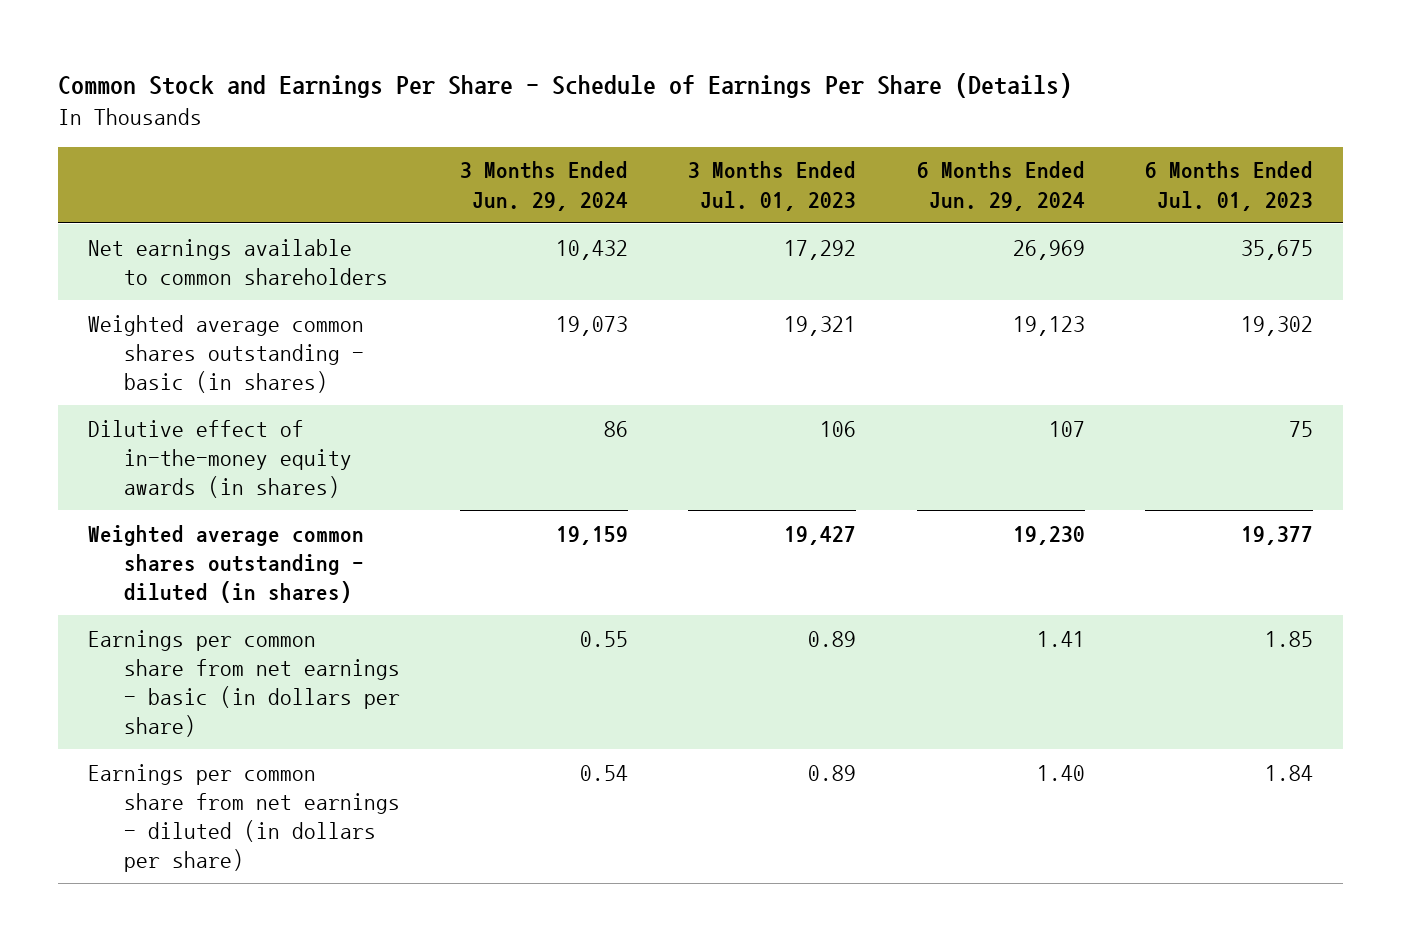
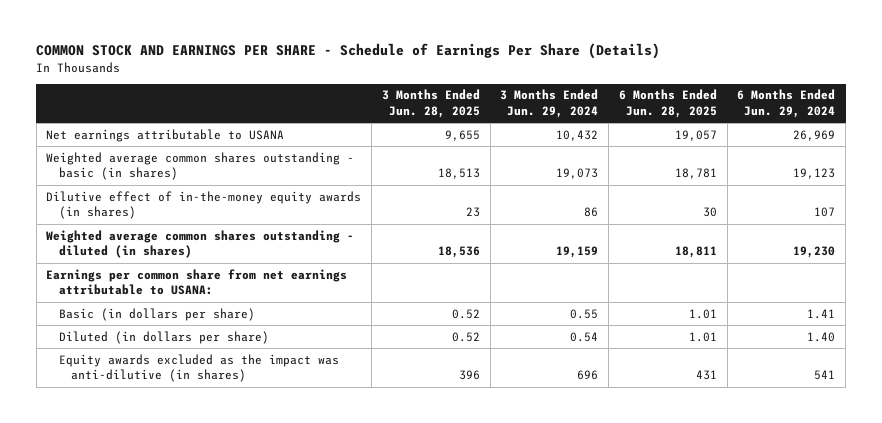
- Common Stock and Earnings Per Share - Schedule of Earnings Per Share (Details)
+ COMMON STOCK AND EARNINGS PER SHARE - Schedule of Earnings Per Share (Details)
- | 3 Months Ended Jun. 29, 2024 | 3 Months Ended Jul. 01, 2023 | 6 Months Ended Jun. 29, 2024 | 6 Months Ended Jul. 01, 2023
+ | 3 Months Ended Jun. 28, 2025 | 3 Months Ended Jun. 29, 2024 | 6 Months Ended Jun. 28, 2025 | 6 Months Ended Jun. 29, 2024
- Net earnings available to common shareholders | 10,432 | 17,292 | 26,969 | 35,675
+ Net earnings attributable to USANA | 9,655 | 10,432 | 19,057 | 26,969
- Earnings per common share from net earnings - basic (in dollars per share) | 0.55 | 0.89 | 1.41 | 1.85
- Earnings per common share from net earnings - diluted (in dollars per share) | 0.54 | 0.89 | 1.40 | 1.84
+ Earnings per common share from net earnings attributable to USANA:
+ Basic (in dollars per share) | 0.52 | 0.55 | 1.01 | 1.41
+ Diluted (in dollars per share) | 0.52 | 0.54 | 1.01 | 1.40
+ Equity awards excluded as the impact was anti-dilutive (in shares) | 396 | 696 | 431 | 541

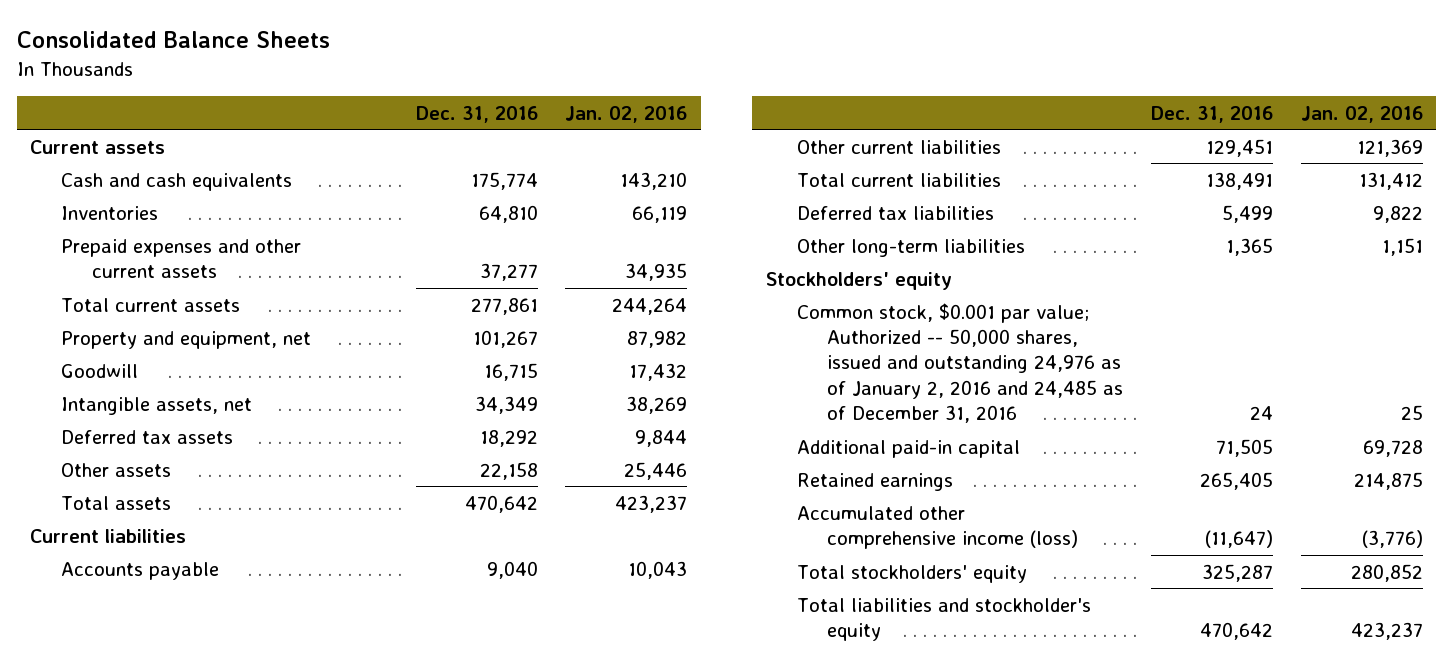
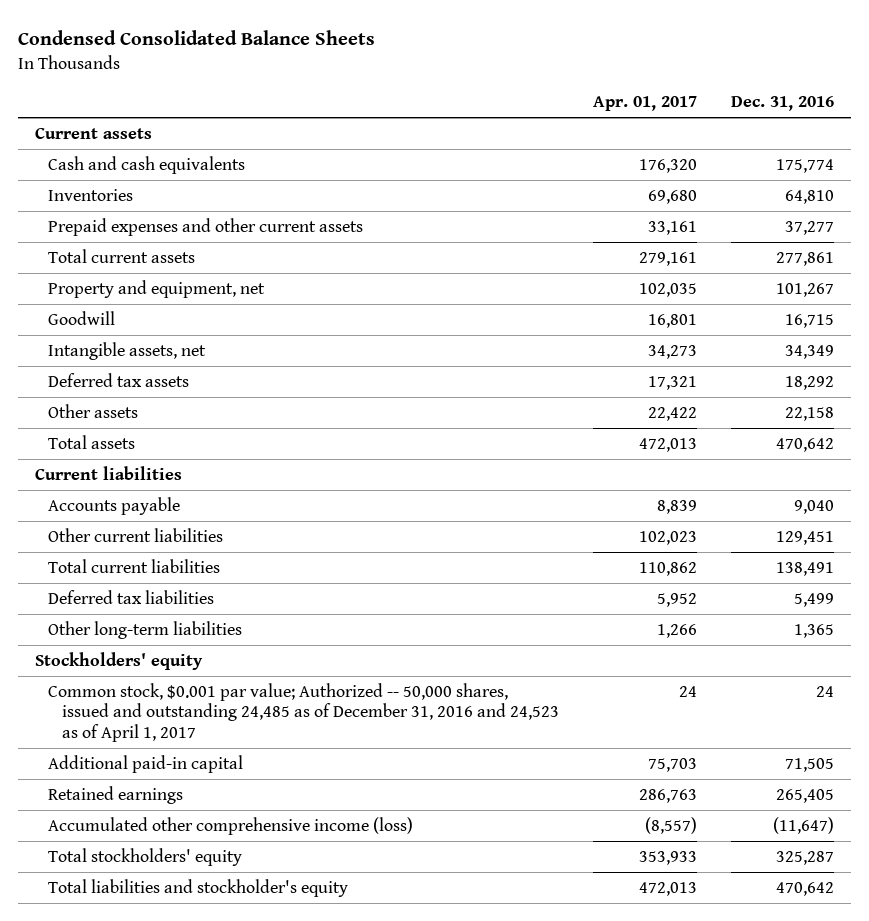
- Consolidated Balance Sheets
+ Condensed Consolidated Balance Sheets
- | Dec. 31, 2016 | Jan. 02, 2016
+ | Apr. 01, 2017 | Dec. 31, 2016
- Common stock, $0.001 par value; Authorized -- 50,000 shares, issued and outstanding 24,976 as of January 2, 2016 and 24,485 as of December 31, 2016 | 24 | 25
+ Common stock, $0.001 par value; Authorized -- 50,000 shares, issued and outstanding 24,485 as of December 31, 2016 and 24,523 as of April 1, 2017 | 24 | 24

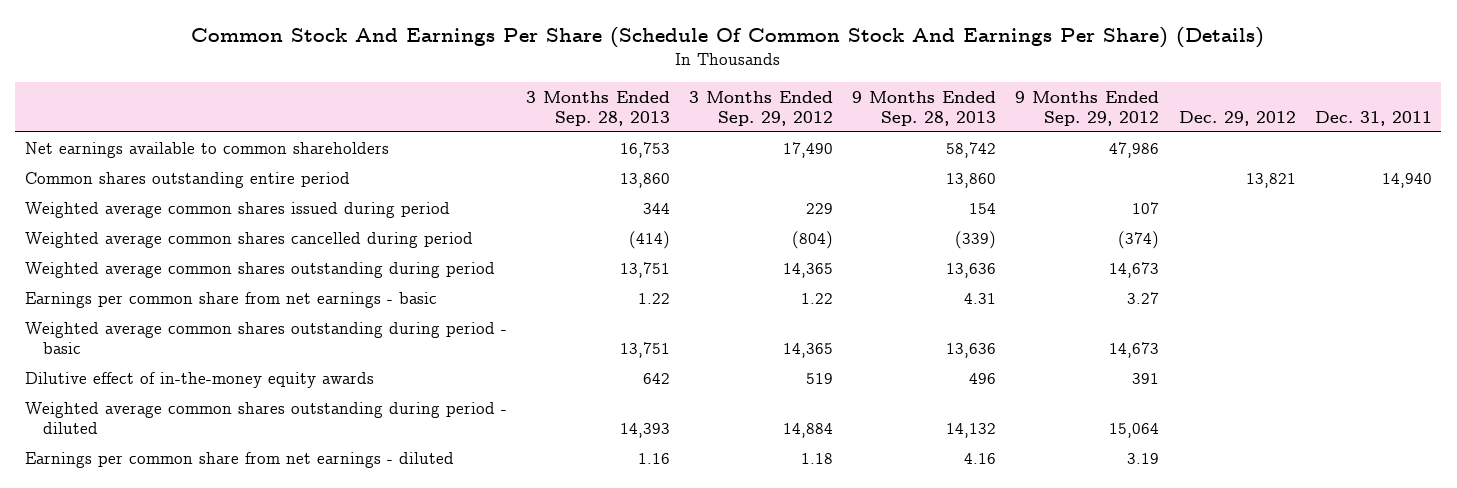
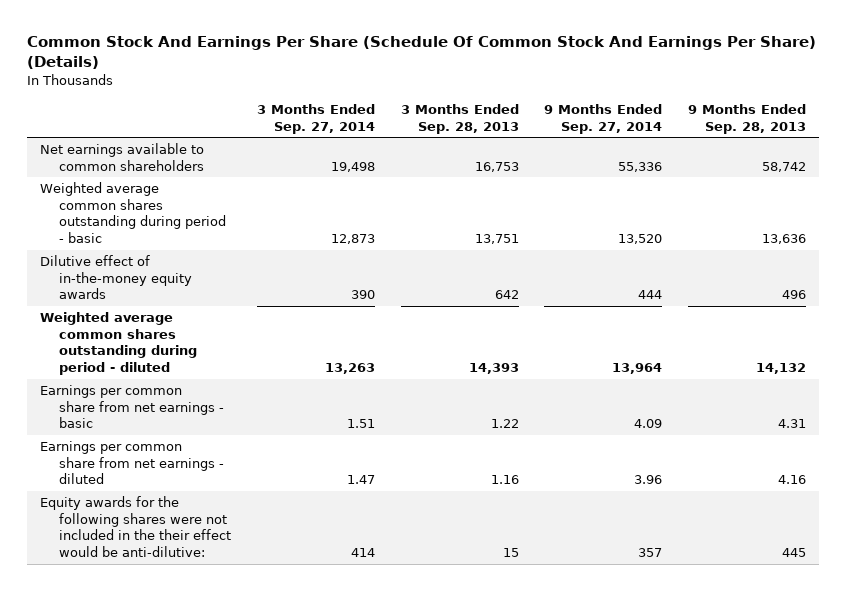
- | 3 Months Ended Sep. 28, 2013 | 3 Months Ended Sep. 29, 2012 | 9 Months Ended Sep. 28, 2013 | 9 Months Ended Sep. 29, 2012 | Dec. 29, 2012 | Dec. 31, 2011
+ | 3 Months Ended Sep. 27, 2014 | 3 Months Ended Sep. 28, 2013 | 9 Months Ended Sep. 27, 2014 | 9 Months Ended Sep. 28, 2013
- Common shares outstanding entire period | 13,860 | | 13,860 | | 13,821 | 14,940
- Weighted average common shares issued during period | 344 | 229 | 154 | 107 | |
- Weighted average common shares cancelled during period | (414) | (804) | (339) | (374) | |
- Weighted average common shares outstanding during period | 13,751 | 14,365 | 13,636 | 14,673 | |
moved down: Earnings per common share from net earnings - basic | 1.51 | 1.22 | 4.09 | 4.31
+ Equity awards for the following shares were not included in the their effect would be anti-dilutive: | 414 | 15 | 357 | 445

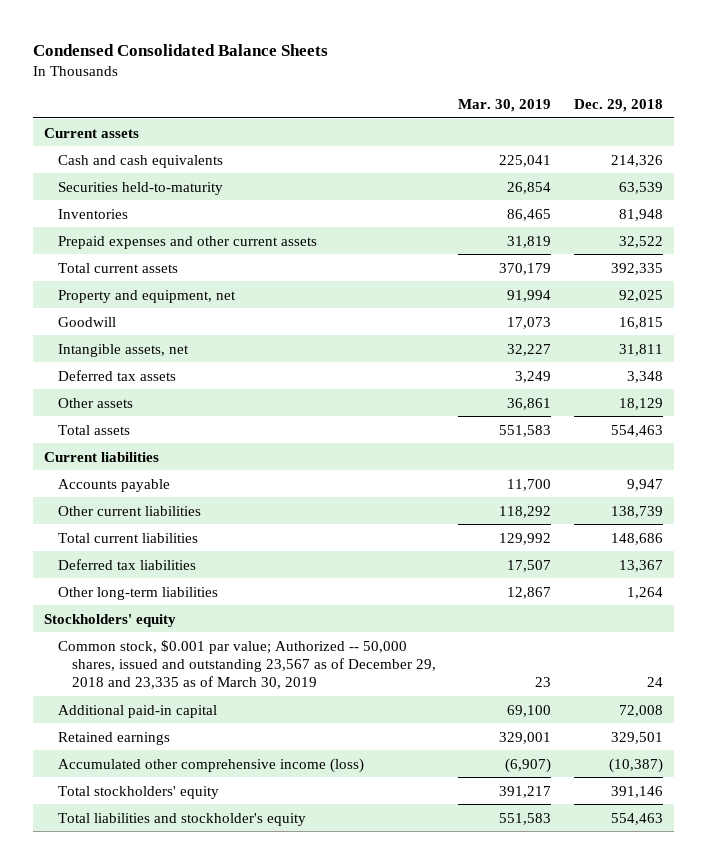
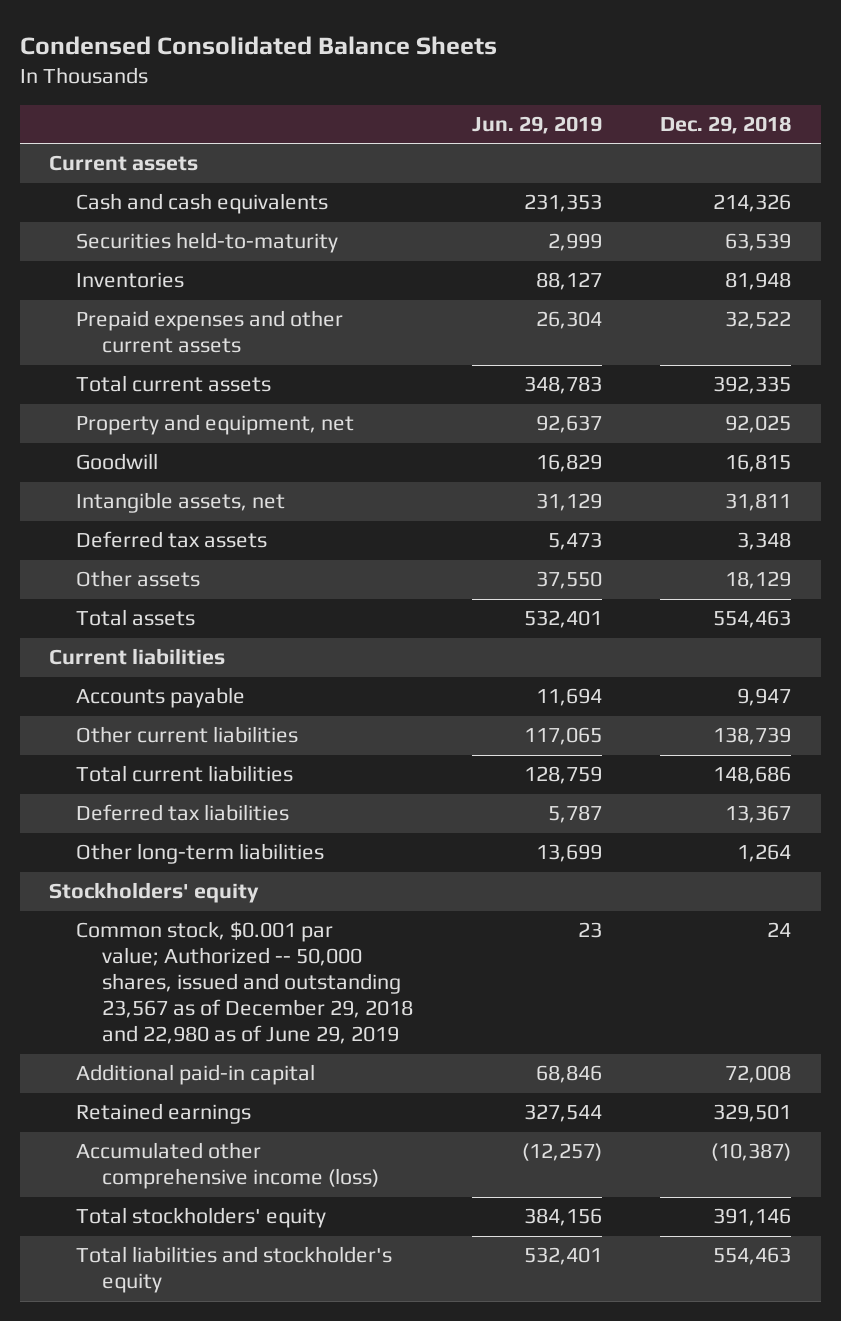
- | Mar. 30, 2019 | Dec. 29, 2018
+ | Jun. 29, 2019 | Dec. 29, 2018
- Common stock, $0.001 par value; Authorized -- 50,000 shares, issued and outstanding 23,567 as of December 29, 2018 and 23,335 as of March 30, 2019 | 23 | 24
+ Common stock, $0.001 par value; Authorized -- 50,000 shares, issued and outstanding 23,567 as of December 29, 2018 and 22,980 as of June 29, 2019 | 23 | 24

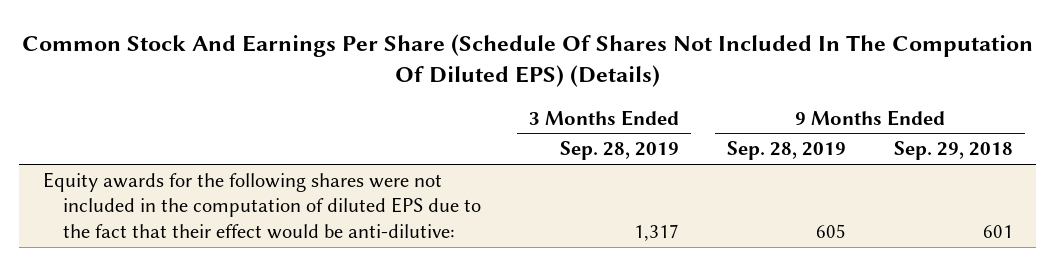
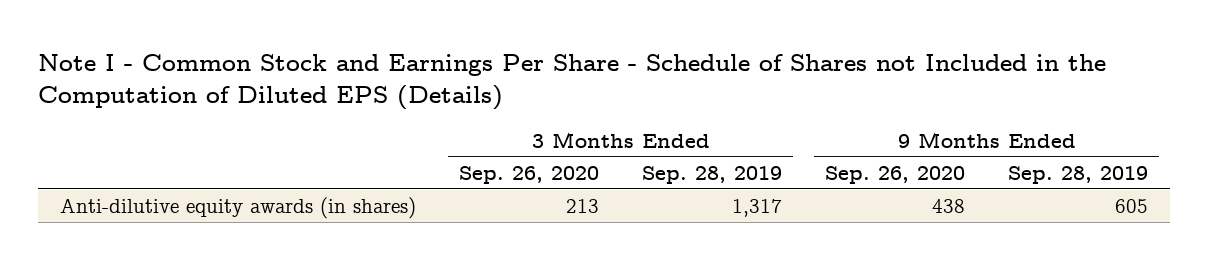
- Common Stock And Earnings Per Share (Schedule Of Shares Not Included In The Computation Of Diluted EPS) (Details)
+ Note I - Common Stock and Earnings Per Share - Schedule of Shares not Included in the Computation of Diluted EPS (Details)
- | 3 Months Ended Sep. 28, 2019 | 9 Months Ended Sep. 28, 2019 | 9 Months Ended Sep. 29, 2018
+ | 3 Months Ended Sep. 26, 2020 | 3 Months Ended Sep. 28, 2019 | 9 Months Ended Sep. 26, 2020 | 9 Months Ended Sep. 28, 2019
- Equity awards for the following shares were not included in the computation of diluted EPS due to the fact that their effect would be anti-dilutive: | 1,317 | 605 | 601
+ Anti-dilutive equity awards (in shares) | 213 | 1,317 | 438 | 605

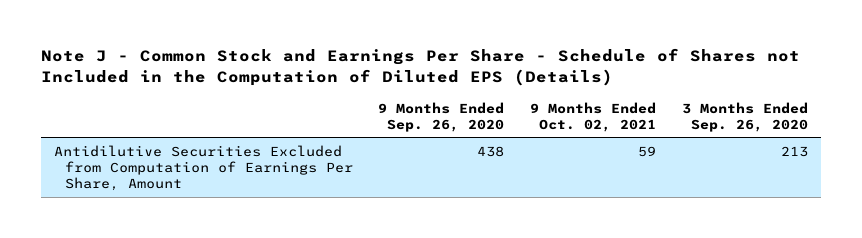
- Note I - Common Stock and Earnings Per Share - Schedule of Shares not Included in the Computation of Diluted EPS (Details)
+ Note J - Common Stock and Earnings Per Share - Schedule of Shares not Included in the Computation of Diluted EPS (Details)
- | 3 Months Ended Sep. 26, 2020 | 3 Months Ended Sep. 28, 2019 | 9 Months Ended Sep. 26, 2020 | 9 Months Ended Sep. 28, 2019
+ | 9 Months Ended Sep. 26, 2020 | 9 Months Ended Oct. 02, 2021 | 3 Months Ended Sep. 26, 2020
- Anti-dilutive equity awards (in shares) | 213 | 1,317 | 438 | 605
+ Antidilutive Securities Excluded from Computation of Earnings Per Share, Amount | 438 | 59 | 213

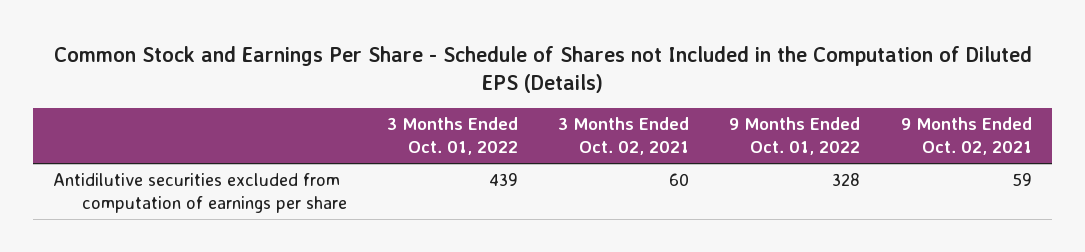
- Note J - Common Stock and Earnings Per Share - Schedule of Shares not Included in the Computation of Diluted EPS (Details)
+ Common Stock and Earnings Per Share - Schedule of Shares not Included in the Computation of Diluted EPS (Details)
- | 9 Months Ended Sep. 26, 2020 | 9 Months Ended Oct. 02, 2021 | 3 Months Ended Sep. 26, 2020
+ | 3 Months Ended Oct. 01, 2022 | 3 Months Ended Oct. 02, 2021 | 9 Months Ended Oct. 01, 2022 | 9 Months Ended Oct. 02, 2021
- Antidilutive Securities Excluded from Computation of Earnings Per Share, Amount | 438 | 59 | 213
+ Antidilutive securities excluded from computation of earnings per share | 439 | 60 | 328 | 59

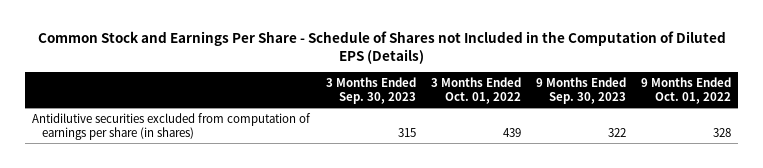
- | 3 Months Ended Oct. 01, 2022 | 3 Months Ended Oct. 02, 2021 | 9 Months Ended Oct. 01, 2022 | 9 Months Ended Oct. 02, 2021
+ | 3 Months Ended Sep. 30, 2023 | 3 Months Ended Oct. 01, 2022 | 9 Months Ended Sep. 30, 2023 | 9 Months Ended Oct. 01, 2022
- Antidilutive securities excluded from computation of earnings per share | 439 | 60 | 328 | 59
+ Antidilutive securities excluded from computation of earnings per share (in shares) | 315 | 439 | 322 | 328

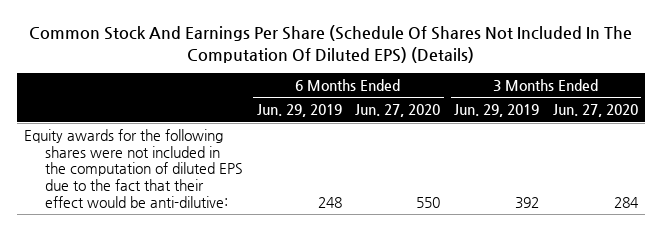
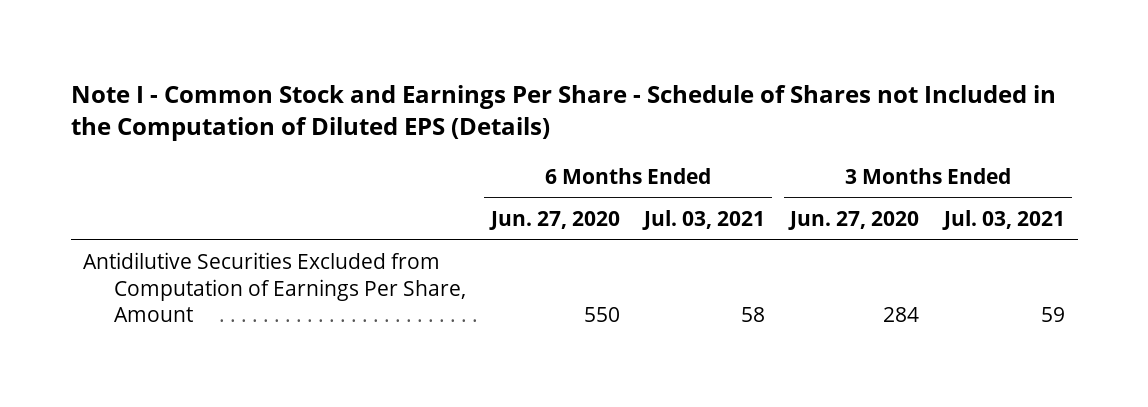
- Common Stock And Earnings Per Share (Schedule Of Shares Not Included In The Computation Of Diluted EPS) (Details)
+ Note I - Common Stock and Earnings Per Share - Schedule of Shares not Included in the Computation of Diluted EPS (Details)
- | 6 Months Ended Jun. 29, 2019 | 6 Months Ended Jun. 27, 2020 | 3 Months Ended Jun. 29, 2019 | 3 Months Ended Jun. 27, 2020
+ | 6 Months Ended Jun. 27, 2020 | 6 Months Ended Jul. 03, 2021 | 3 Months Ended Jun. 27, 2020 | 3 Months Ended Jul. 03, 2021
- Equity awards for the following shares were not included in the computation of diluted EPS due to the fact that their effect would be anti-dilutive: | 248 | 550 | 392 | 284
+ Antidilutive Securities Excluded from Computation of Earnings Per Share, Amount | 550 | 58 | 284 | 59

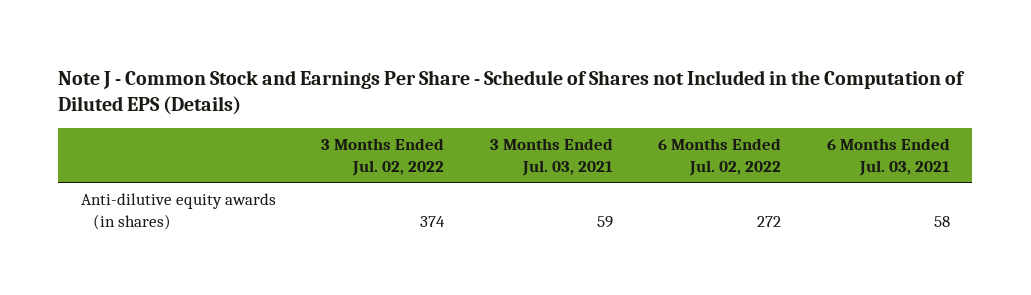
- Note I - Common Stock and Earnings Per Share - Schedule of Shares not Included in the Computation of Diluted EPS (Details)
+ Note J - Common Stock and Earnings Per Share - Schedule of Shares not Included in the Computation of Diluted EPS (Details)
- | 6 Months Ended Jun. 27, 2020 | 6 Months Ended Jul. 03, 2021 | 3 Months Ended Jun. 27, 2020 | 3 Months Ended Jul. 03, 2021
+ | 3 Months Ended Jul. 02, 2022 | 3 Months Ended Jul. 03, 2021 | 6 Months Ended Jul. 02, 2022 | 6 Months Ended Jul. 03, 2021
- Antidilutive Securities Excluded from Computation of Earnings Per Share, Amount | 550 | 58 | 284 | 59
+ Anti-dilutive equity awards (in shares) | 374 | 59 | 272 | 58

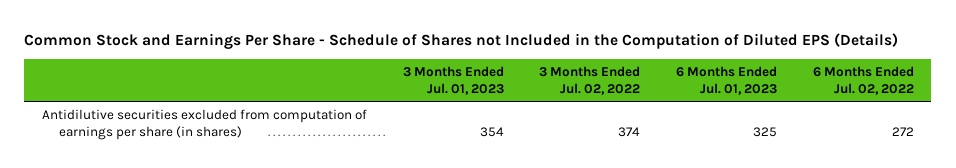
- Note J - Common Stock and Earnings Per Share - Schedule of Shares not Included in the Computation of Diluted EPS (Details)
+ Common Stock and Earnings Per Share - Schedule of Shares not Included in the Computation of Diluted EPS (Details)
- | 3 Months Ended Jul. 02, 2022 | 3 Months Ended Jul. 03, 2021 | 6 Months Ended Jul. 02, 2022 | 6 Months Ended Jul. 03, 2021
+ | 3 Months Ended Jul. 01, 2023 | 3 Months Ended Jul. 02, 2022 | 6 Months Ended Jul. 01, 2023 | 6 Months Ended Jul. 02, 2022
- Anti-dilutive equity awards (in shares) | 374 | 59 | 272 | 58
+ Antidilutive securities excluded from computation of earnings per share (in shares) | 354 | 374 | 325 | 272

